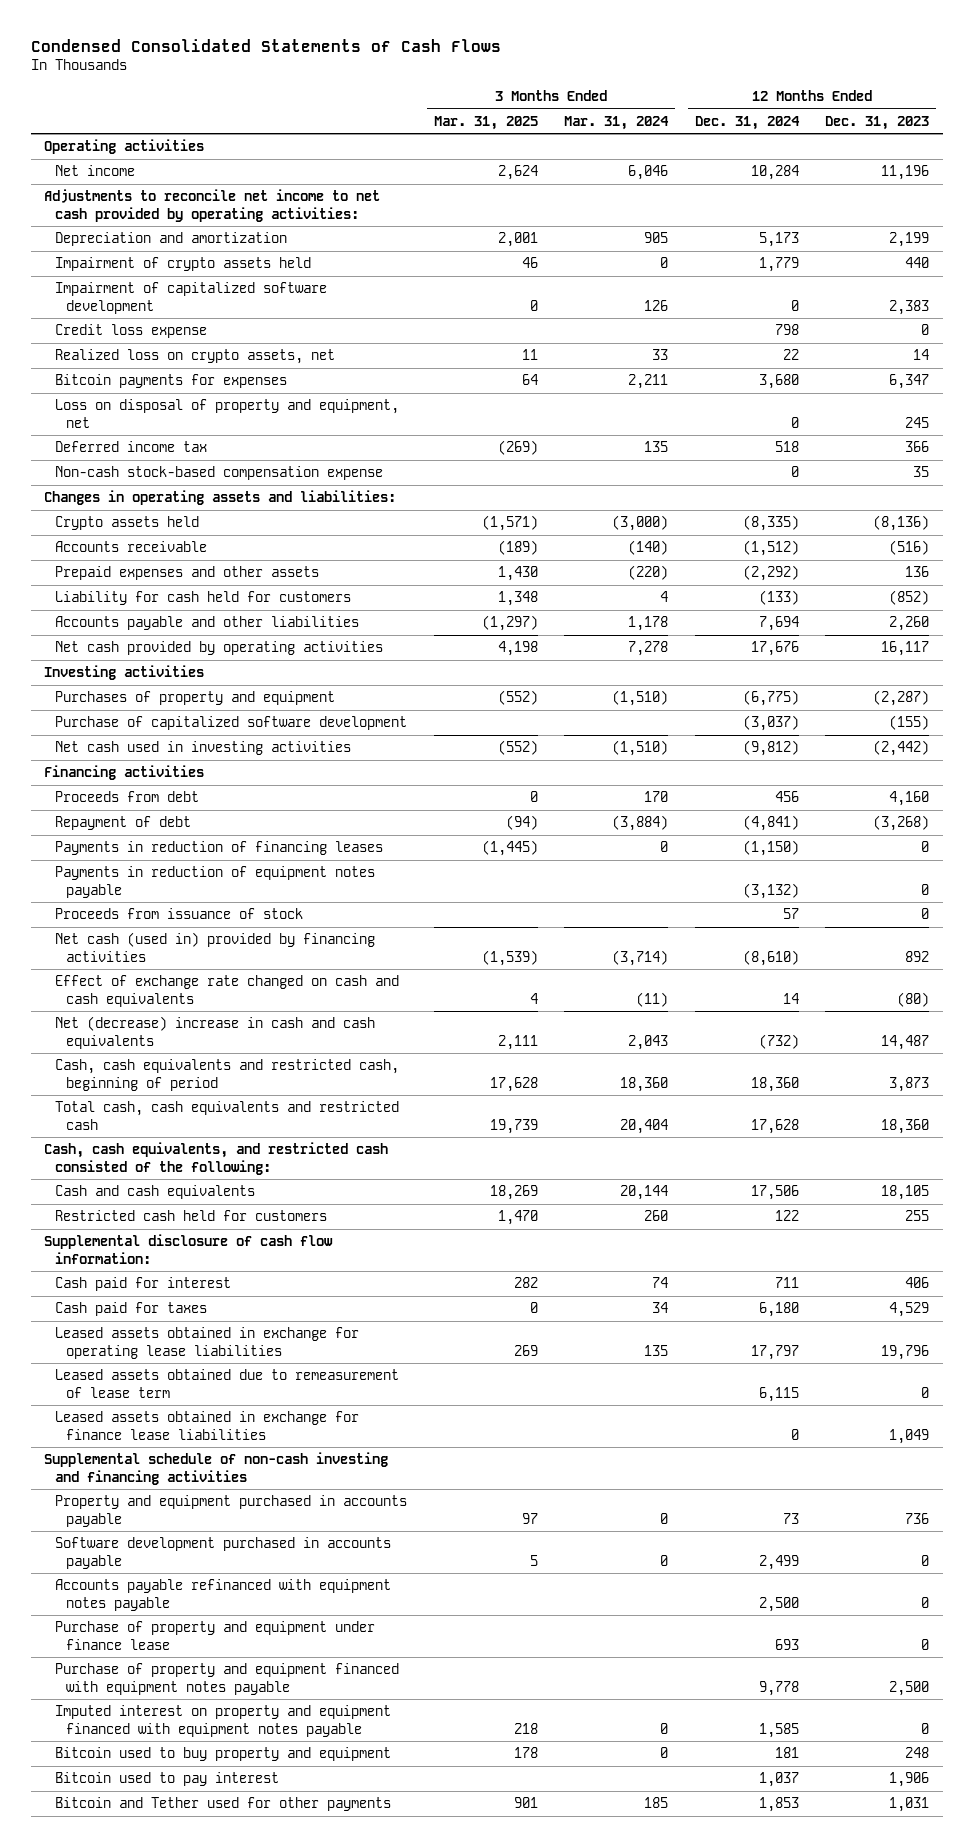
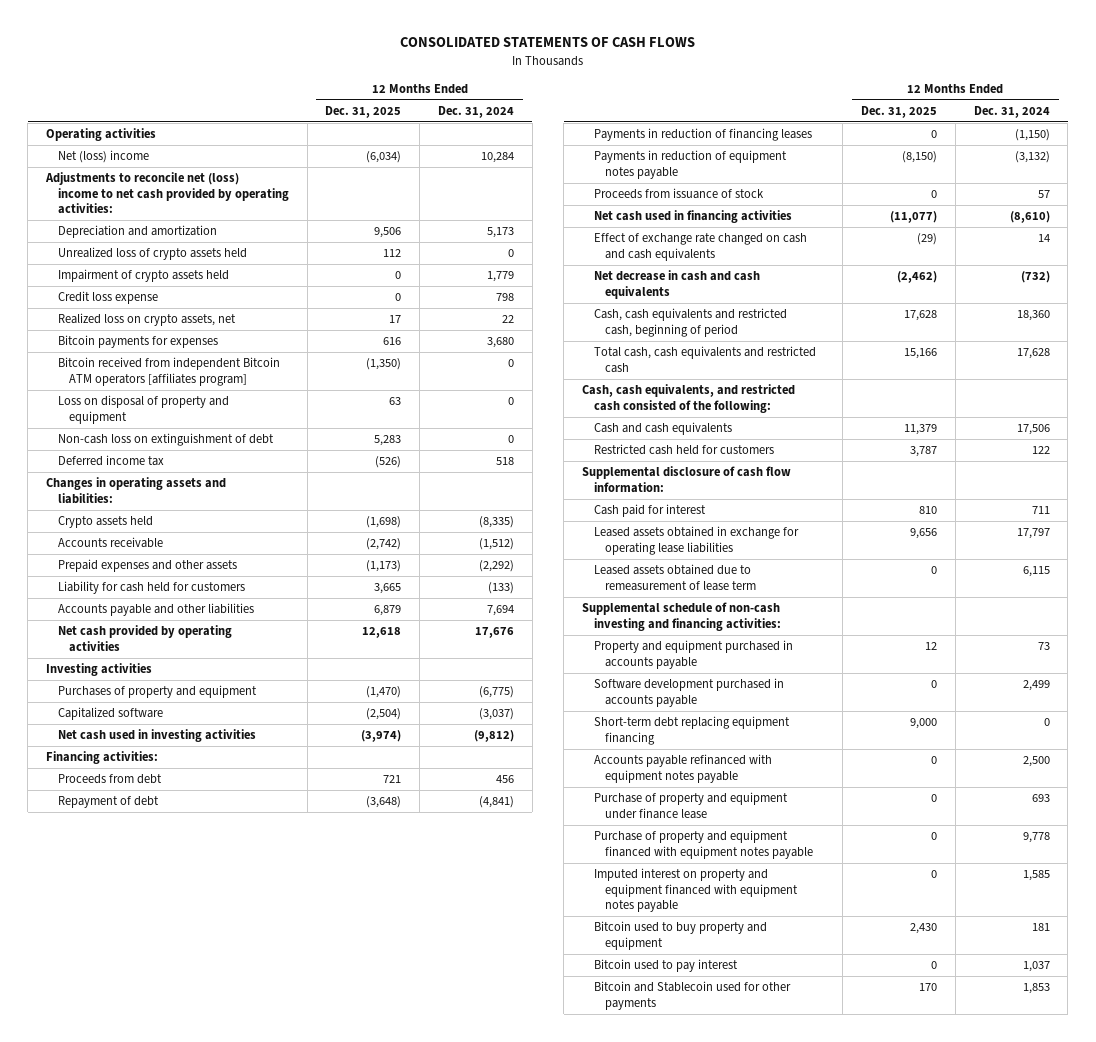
- Condensed Consolidated Statements of Cash Flows
+ CONSOLIDATED STATEMENTS OF CASH FLOWS
- | 3 Months Ended Mar. 31, 2025 | 3 Months Ended Mar. 31, 2024 | 12 Months Ended Dec. 31, 2024 | 12 Months Ended Dec. 31, 2023
+ | 12 Months Ended Dec. 31, 2025 | 12 Months Ended Dec. 31, 2024
- Net income | 2,624 | 6,046 | 10,284 | 11,196
- Adjustments to reconcile net income to net cash provided by operating activities:
+ Net (loss) income | (6,034) | 10,284
+ Adjustments to reconcile net (loss) income to net cash provided by operating activities:
+ Unrealized loss of crypto assets held | 112 | 0
- Impairment of capitalized software development | 0 | 126 | 0 | 2,383
- Loss on disposal of property and equipment, net | | | 0 | 245
+ Bitcoin received from independent Bitcoin ATM operators [affiliates program] | (1,350) | 0
+ Loss on disposal of property and equipment | 63 | 0
+ Non-cash loss on extinguishment of debt | 5,283 | 0
- Non-cash stock-based compensation expense | | | 0 | 35
- Purchase of capitalized software development | | | (3,037) | (155)
+ Capitalized software | (2,504) | (3,037)
- Financing activities
+ Financing activities:
- Net cash (used in) provided by financing activities | (1,539) | (3,714) | (8,610) | 892
+ Net cash used in financing activities | (11,077) | (8,610)
- Net (decrease) increase in cash and cash equivalents | 2,111 | 2,043 | (732) | 14,487
+ Net decrease in cash and cash equivalents | (2,462) | (732)
- Cash paid for taxes | 0 | 34 | 6,180 | 4,529
- Leased assets obtained in exchange for finance lease liabilities | | | 0 | 1,049
- Supplemental schedule of non-cash investing and financing activities
+ Supplemental schedule of non-cash investing and financing activities:
+ Short-term debt replacing equipment financing | 9,000 | 0
- Bitcoin and Tether used for other payments | 901 | 185 | 1,853 | 1,031
+ Bitcoin and Stablecoin used for other payments | 170 | 1,853

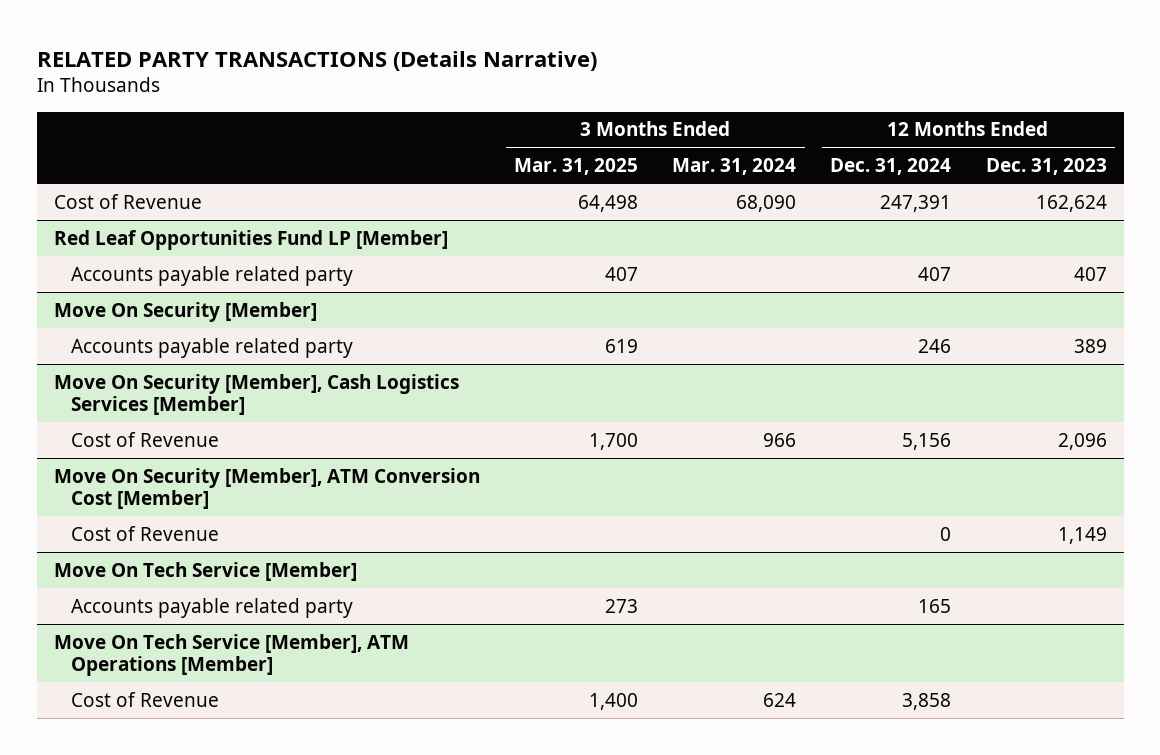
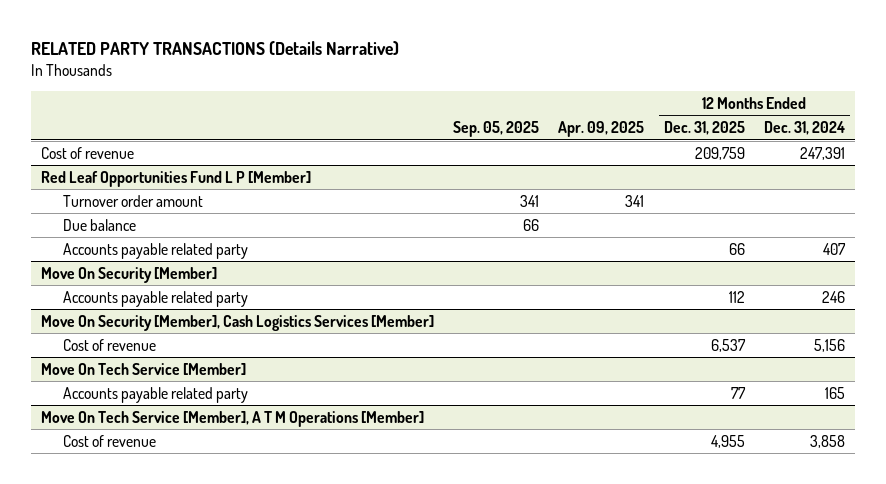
- | 3 Months Ended Mar. 31, 2025 | 3 Months Ended Mar. 31, 2024 | 12 Months Ended Dec. 31, 2024 | 12 Months Ended Dec. 31, 2023
+ | Sep. 05, 2025 | Apr. 09, 2025 | 12 Months Ended Dec. 31, 2025 | 12 Months Ended Dec. 31, 2024
- Cost of Revenue | 64,498 | 68,090 | 247,391 | 162,624
- Red Leaf Opportunities Fund LP [Member]
+ Cost of revenue | | | 209,759 | 247,391
+ Red Leaf Opportunities Fund L P [Member]
+ Turnover order amount | 341 | 341 | |
+ Due balance | 66 | | |
@ Move On Security [Member], Cash Logistics Services [Member]
- Cost of Revenue | 1,700 | 966 | 5,156 | 2,096
- Move On Security [Member], ATM Conversion Cost [Member]
- Cost of Revenue | | | 0 | 1,149
@ Move On Security [Member], Cash Logistics Services [Member]
+ Cost of revenue | | | 6,537 | 5,156
- Move On Tech Service [Member], ATM Operations [Member]
- Cost of Revenue | 1,400 | 624 | 3,858 |
+ Move On Tech Service [Member], A T M Operations [Member]
+ Cost of revenue | | | 4,955 | 3,858

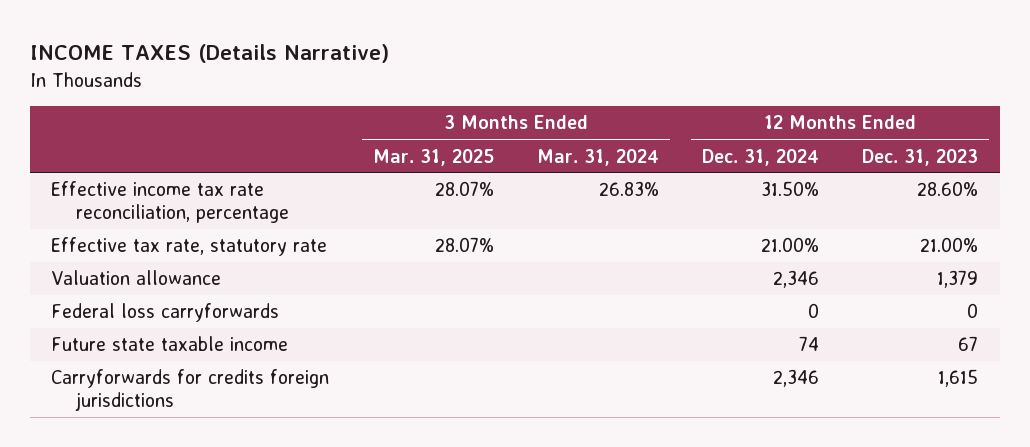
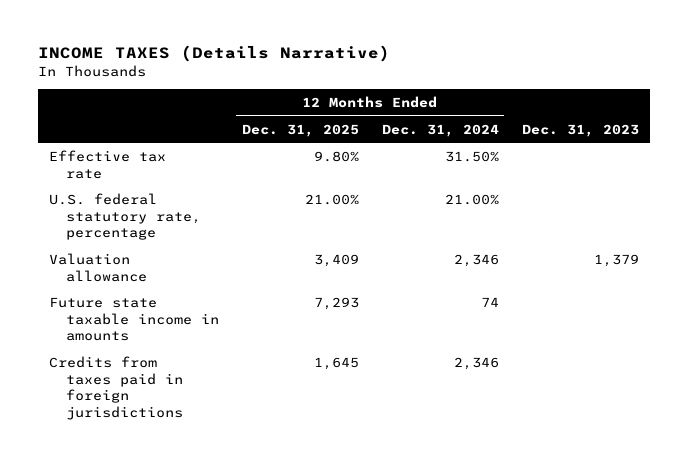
- | 3 Months Ended Mar. 31, 2025 | 3 Months Ended Mar. 31, 2024 | 12 Months Ended Dec. 31, 2024 | 12 Months Ended Dec. 31, 2023
+ | 12 Months Ended Dec. 31, 2025 | 12 Months Ended Dec. 31, 2024 | Dec. 31, 2023
- Effective income tax rate reconciliation, percentage | 28.07% | 26.83% | 31.50% | 28.60%
- Effective tax rate, statutory rate | 28.07% | | 21.00% | 21.00%
+ Effective tax rate | 9.80% | 31.50% |
+ U.S. federal statutory rate, percentage | 21.00% | 21.00% |
- Federal loss carryforwards | | | 0 | 0
- Future state taxable income | | | 74 | 67
- Carryforwards for credits foreign jurisdictions | | | 2,346 | 1,615
+ Future state taxable income in amounts | 7,293 | 74 |
+ Credits from taxes paid in foreign jurisdictions | 1,645 | 2,346 |

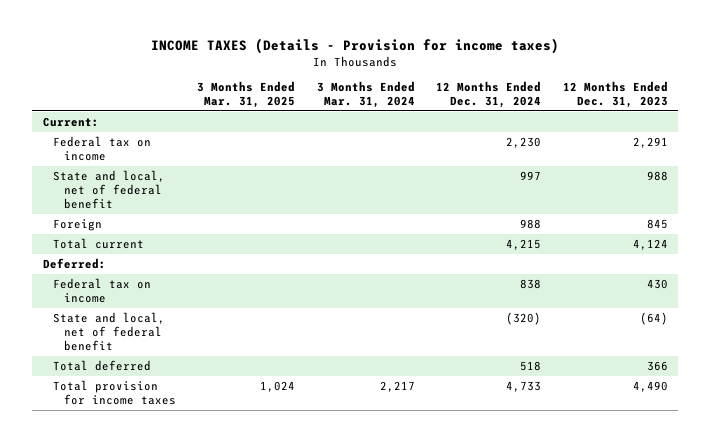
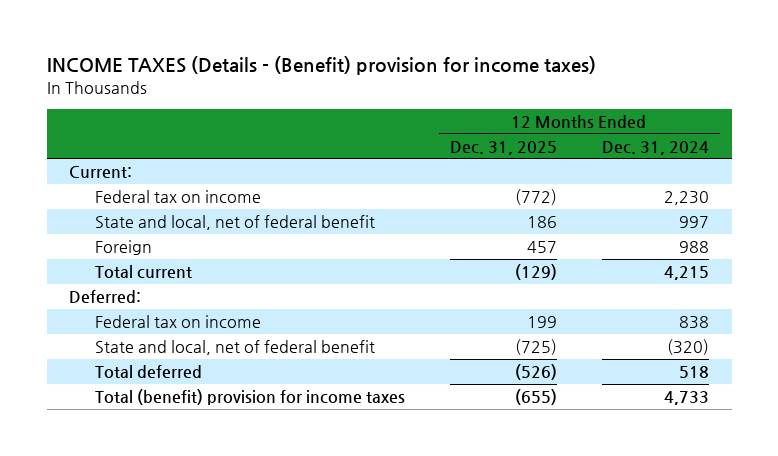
- INCOME TAXES (Details - Provision for income taxes)
+ INCOME TAXES (Details - (Benefit) provision for income taxes)
- | 3 Months Ended Mar. 31, 2025 | 3 Months Ended Mar. 31, 2024 | 12 Months Ended Dec. 31, 2024 | 12 Months Ended Dec. 31, 2023
+ | 12 Months Ended Dec. 31, 2025 | 12 Months Ended Dec. 31, 2024
- Total provision for income taxes | 1,024 | 2,217 | 4,733 | 4,490
+ Total (benefit) provision for income taxes | (655) | 4,733

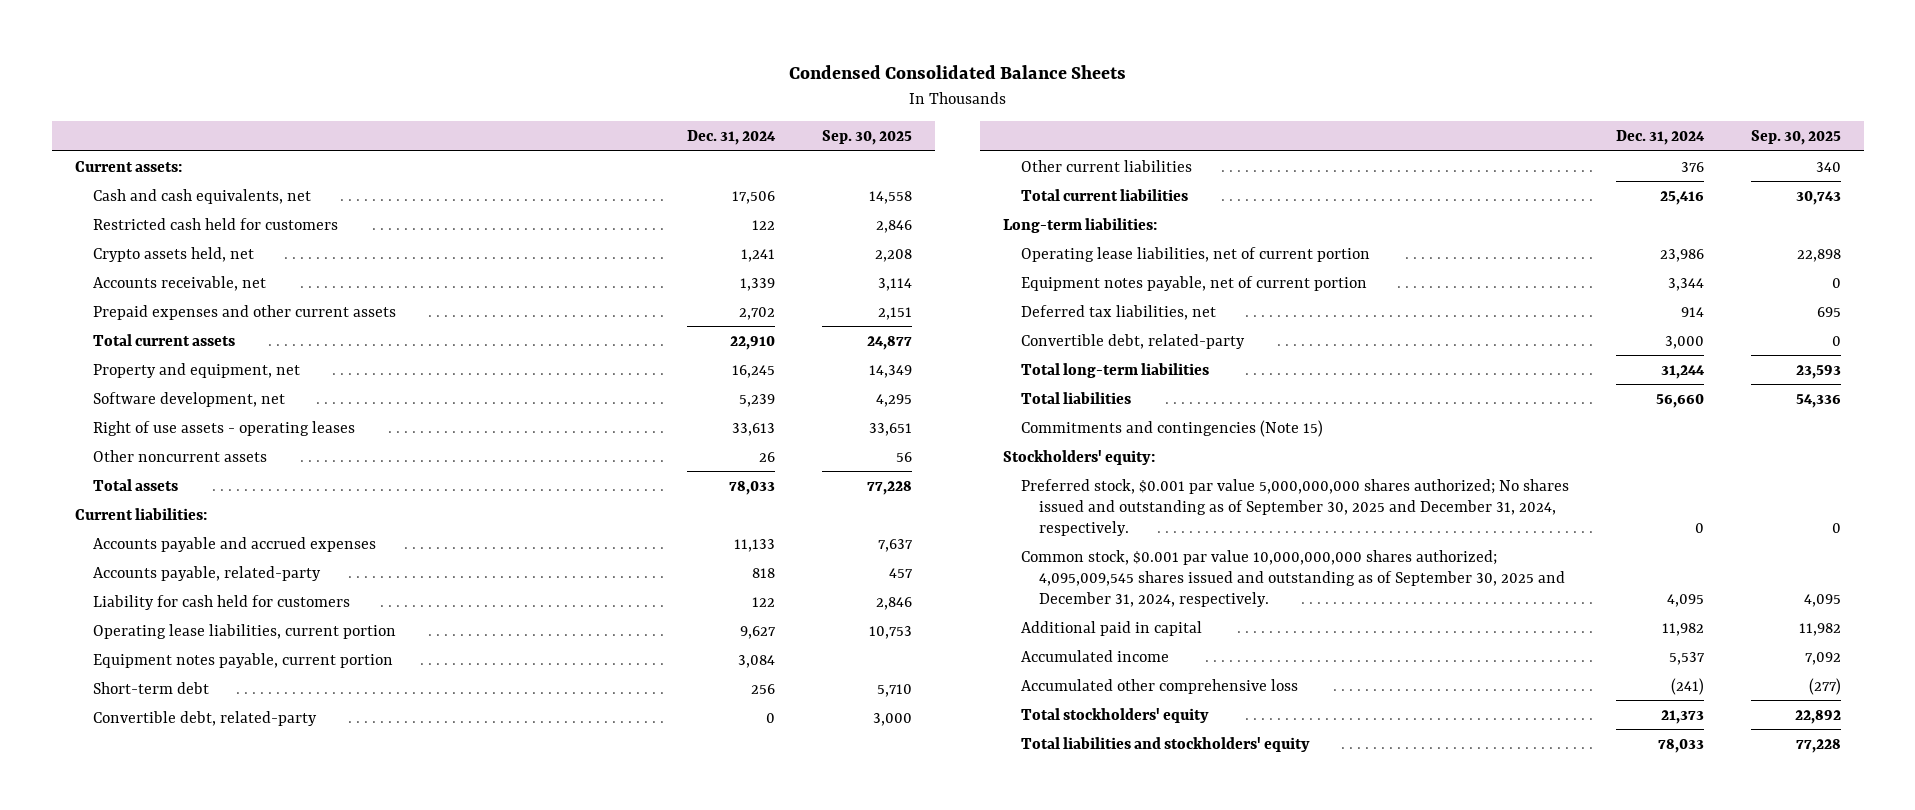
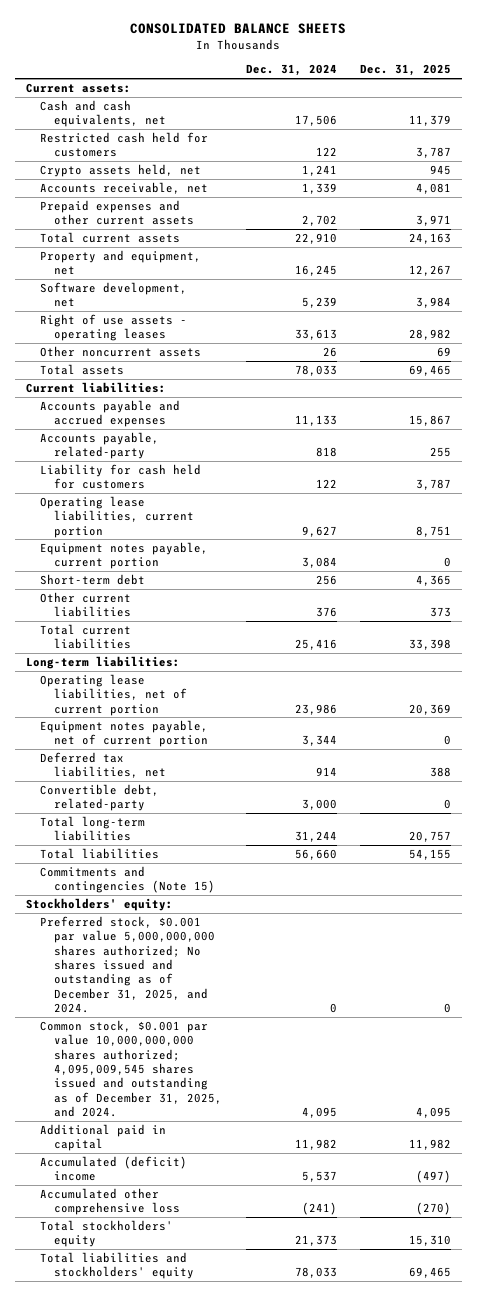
- Condensed Consolidated Balance Sheets
+ CONSOLIDATED BALANCE SHEETS
- | Dec. 31, 2024 | Sep. 30, 2025
+ | Dec. 31, 2024 | Dec. 31, 2025
- Convertible debt, related-party | 0 | 3,000
- Preferred stock, $0.001 par value 5,000,000,000 shares authorized; No shares issued and outstanding as of September 30, 2025 and December 31, 2024, respectively. | 0 | 0
- Common stock, $0.001 par value 10,000,000,000 shares authorized; 4,095,009,545 shares issued and outstanding as of September 30, 2025 and December 31, 2024, respectively. | 4,095 | 4,095
+ Preferred stock, $0.001 par value 5,000,000,000 shares authorized; No shares issued and outstanding as of December 31, 2025, and 2024. | 0 | 0
+ Common stock, $0.001 par value 10,000,000,000 shares authorized; 4,095,009,545 shares issued and outstanding as of December 31, 2025, and 2024. | 4,095 | 4,095
- Accumulated income | 5,537 | 7,092
+ Accumulated (deficit) income | 5,537 | (497)

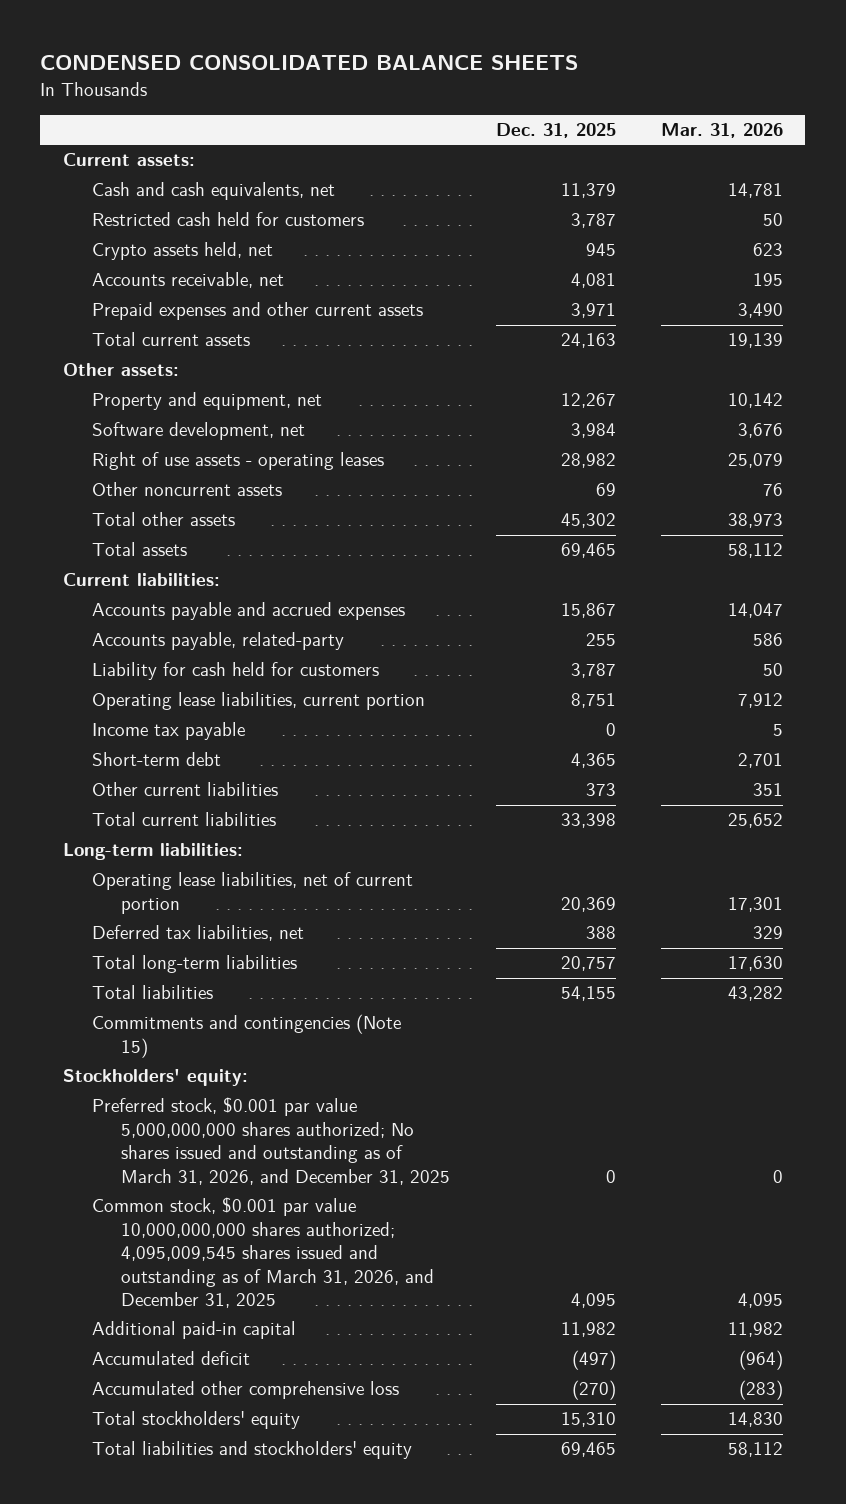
- CONSOLIDATED BALANCE SHEETS
+ CONDENSED CONSOLIDATED BALANCE SHEETS
- | Dec. 31, 2024 | Dec. 31, 2025
+ | Dec. 31, 2025 | Mar. 31, 2026
+ Other assets:
+ Total other assets | 45,302 | 38,973
- Equipment notes payable, current portion | 3,084 | 0
+ Income tax payable | 0 | 5
- Equipment notes payable, net of current portion | 3,344 | 0
- Convertible debt, related-party | 3,000 | 0
- Preferred stock, $0.001 par value 5,000,000,000 shares authorized; No shares issued and outstanding as of December 31, 2025, and 2024. | 0 | 0
- Common stock, $0.001 par value 10,000,000,000 shares authorized; 4,095,009,545 shares issued and outstanding as of December 31, 2025, and 2024. | 4,095 | 4,095
- Additional paid in capital | 11,982 | 11,982
- Accumulated (deficit) income | 5,537 | (497)
+ Preferred stock, $0.001 par value 5,000,000,000 shares authorized; No shares issued and outstanding as of March 31, 2026, and December 31, 2025 | 0 | 0
+ Common stock, $0.001 par value 10,000,000,000 shares authorized; 4,095,009,545 shares issued and outstanding as of March 31, 2026, and December 31, 2025 | 4,095 | 4,095
+ Additional paid-in capital | 11,982 | 11,982
+ Accumulated deficit | (497) | (964)

